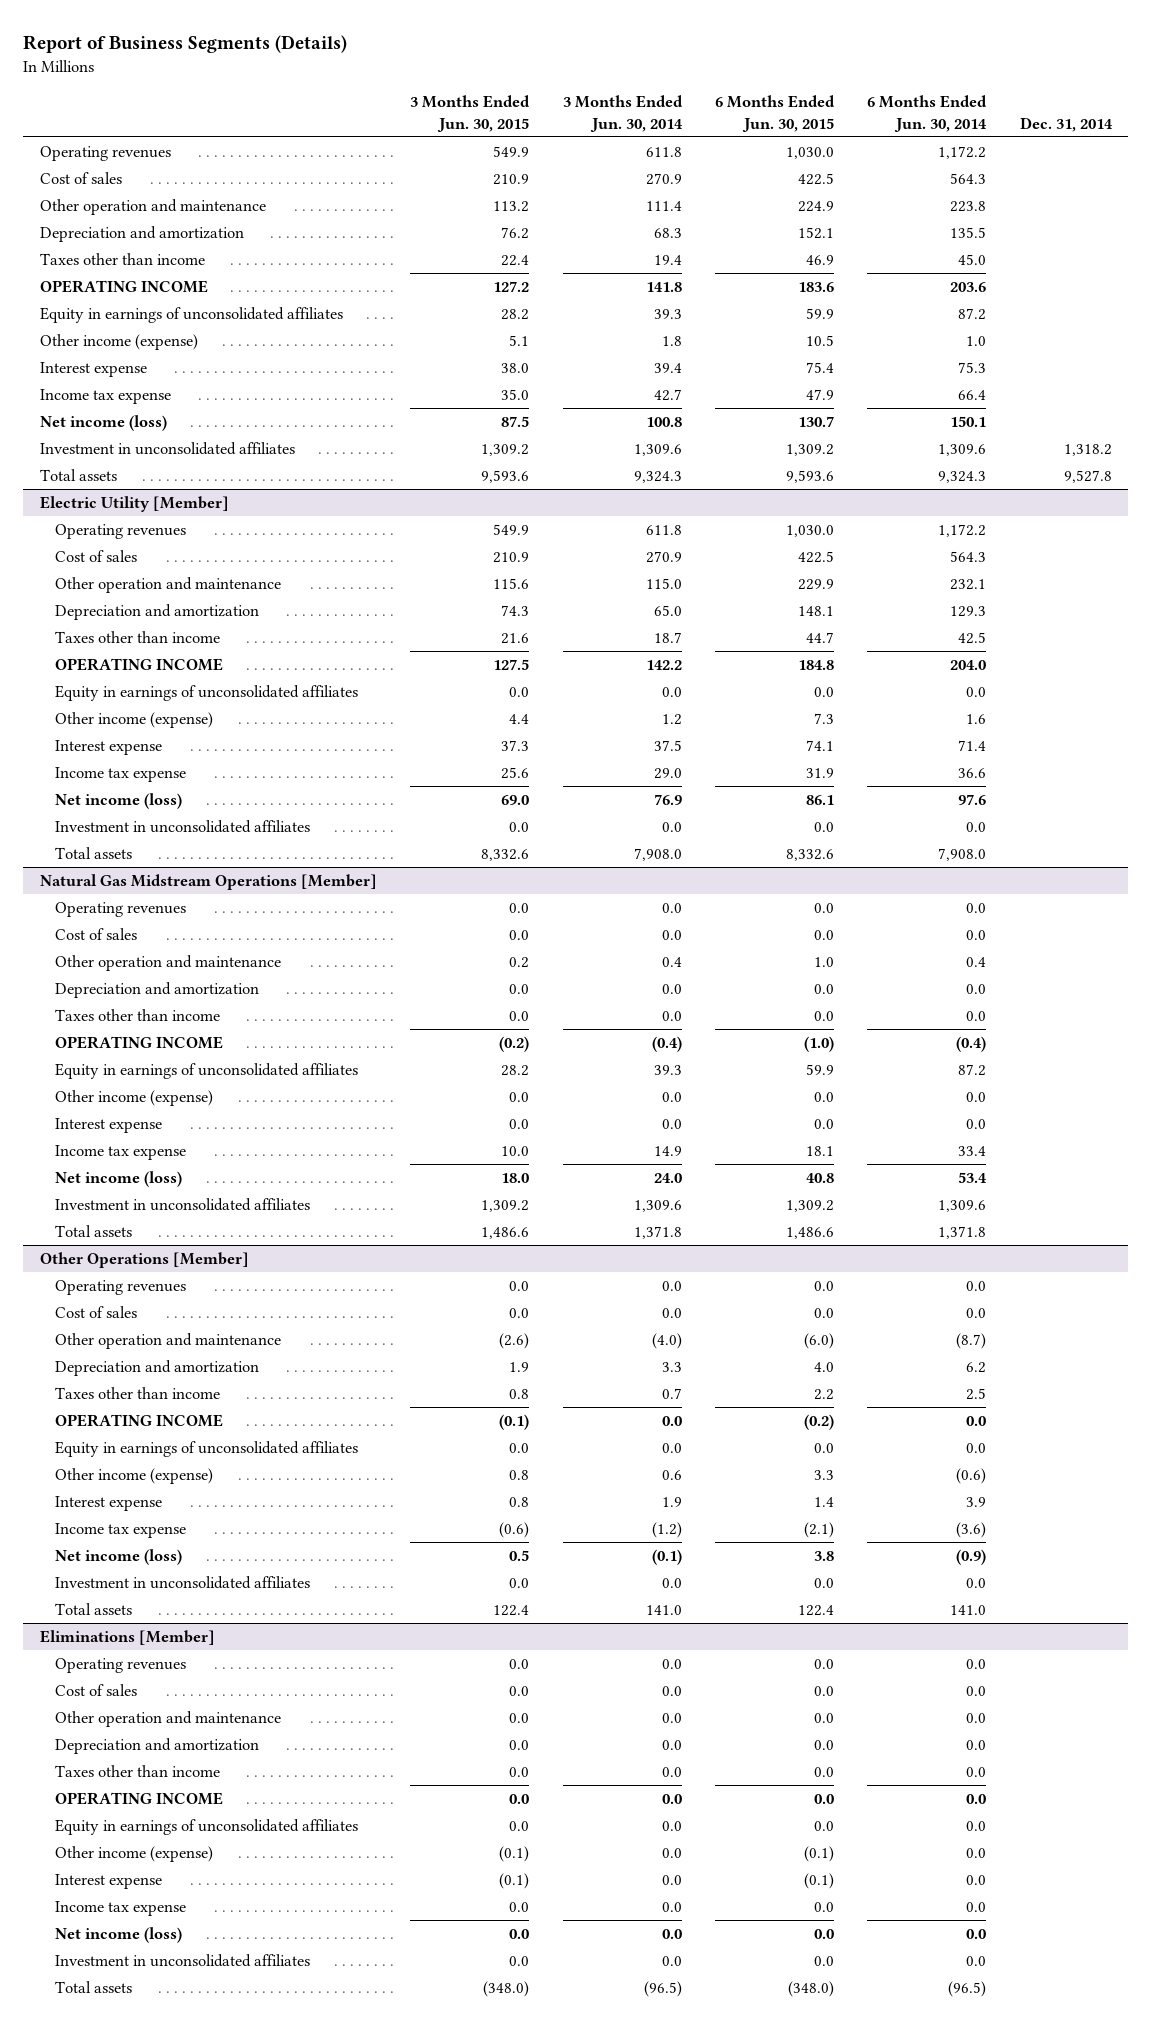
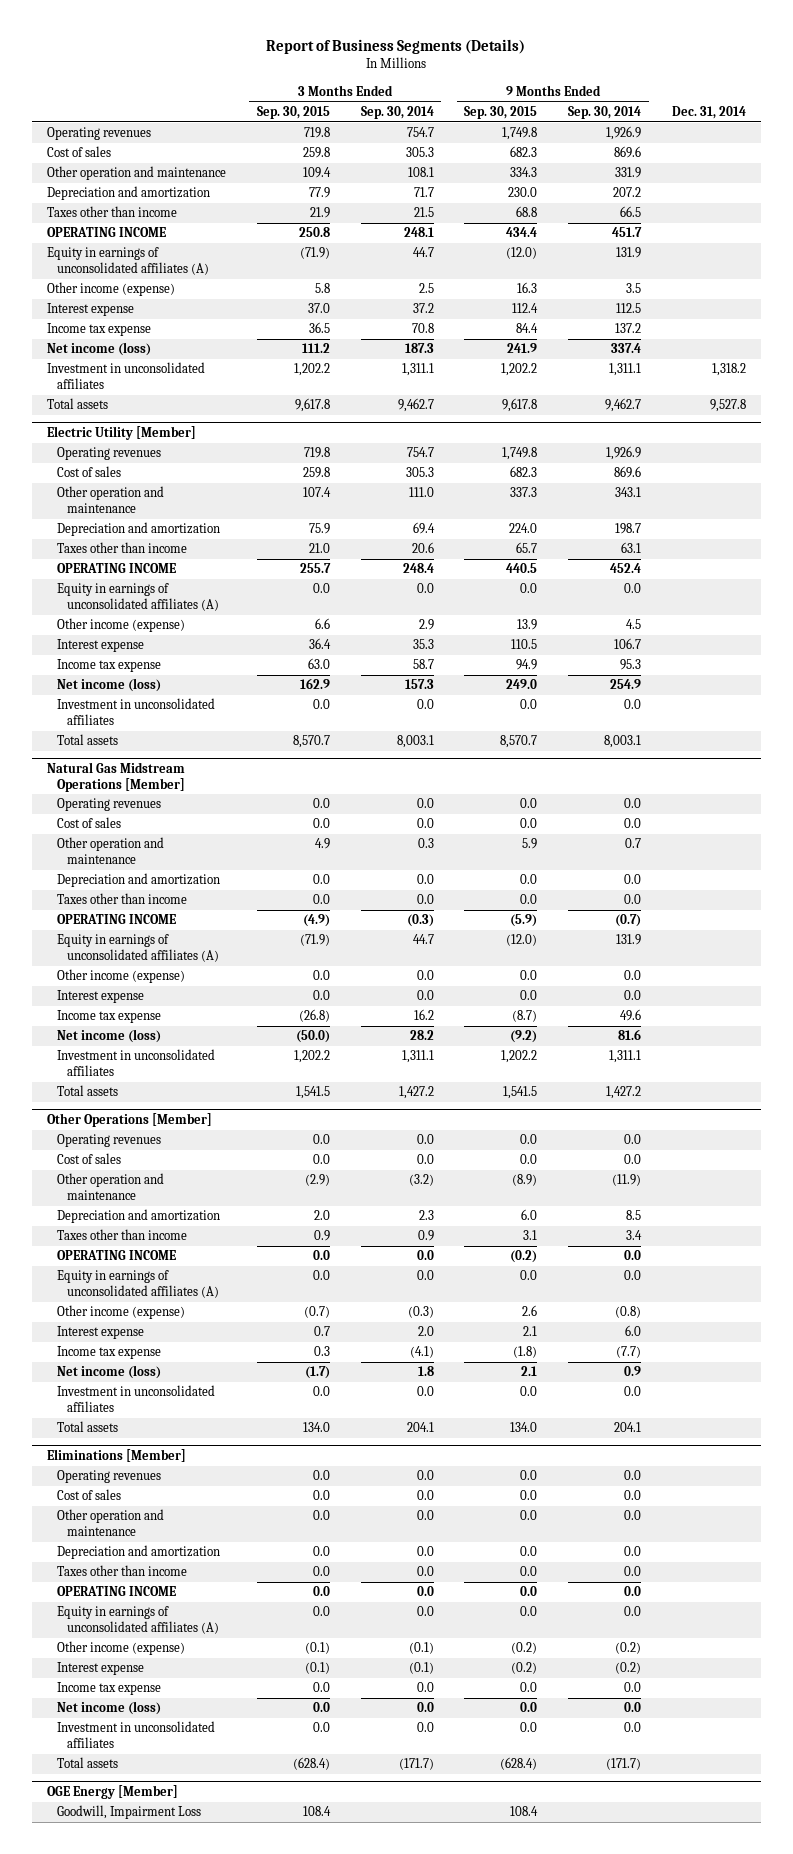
- | 3 Months Ended Jun. 30, 2015 | 3 Months Ended Jun. 30, 2014 | 6 Months Ended Jun. 30, 2015 | 6 Months Ended Jun. 30, 2014 | Dec. 31, 2014
+ | 3 Months Ended Sep. 30, 2015 | 3 Months Ended Sep. 30, 2014 | 9 Months Ended Sep. 30, 2015 | 9 Months Ended Sep. 30, 2014 | Dec. 31, 2014
- Equity in earnings of unconsolidated affiliates | 28.2 | 39.3 | 59.9 | 87.2 |
+ Equity in earnings of unconsolidated affiliates (A) | (71.9) | 44.7 | (12.0) | 131.9 |
@ Electric Utility [Member]
- Equity in earnings of unconsolidated affiliates | 0.0 | 0.0 | 0.0 | 0.0 |
+ Equity in earnings of unconsolidated affiliates (A) | 0.0 | 0.0 | 0.0 | 0.0 |
@ Natural Gas Midstream Operations [Member]
- Equity in earnings of unconsolidated affiliates | 28.2 | 39.3 | 59.9 | 87.2 |
+ Equity in earnings of unconsolidated affiliates (A) | (71.9) | 44.7 | (12.0) | 131.9 |
@ Other Operations [Member]
- Equity in earnings of unconsolidated affiliates | 0.0 | 0.0 | 0.0 | 0.0 |
+ Equity in earnings of unconsolidated affiliates (A) | 0.0 | 0.0 | 0.0 | 0.0 |
@ Eliminations [Member]
- Equity in earnings of unconsolidated affiliates | 0.0 | 0.0 | 0.0 | 0.0 |
+ Equity in earnings of unconsolidated affiliates (A) | 0.0 | 0.0 | 0.0 | 0.0 |
+ OGE Energy [Member]
+ Goodwill, Impairment Loss | 108.4 | | 108.4 | |

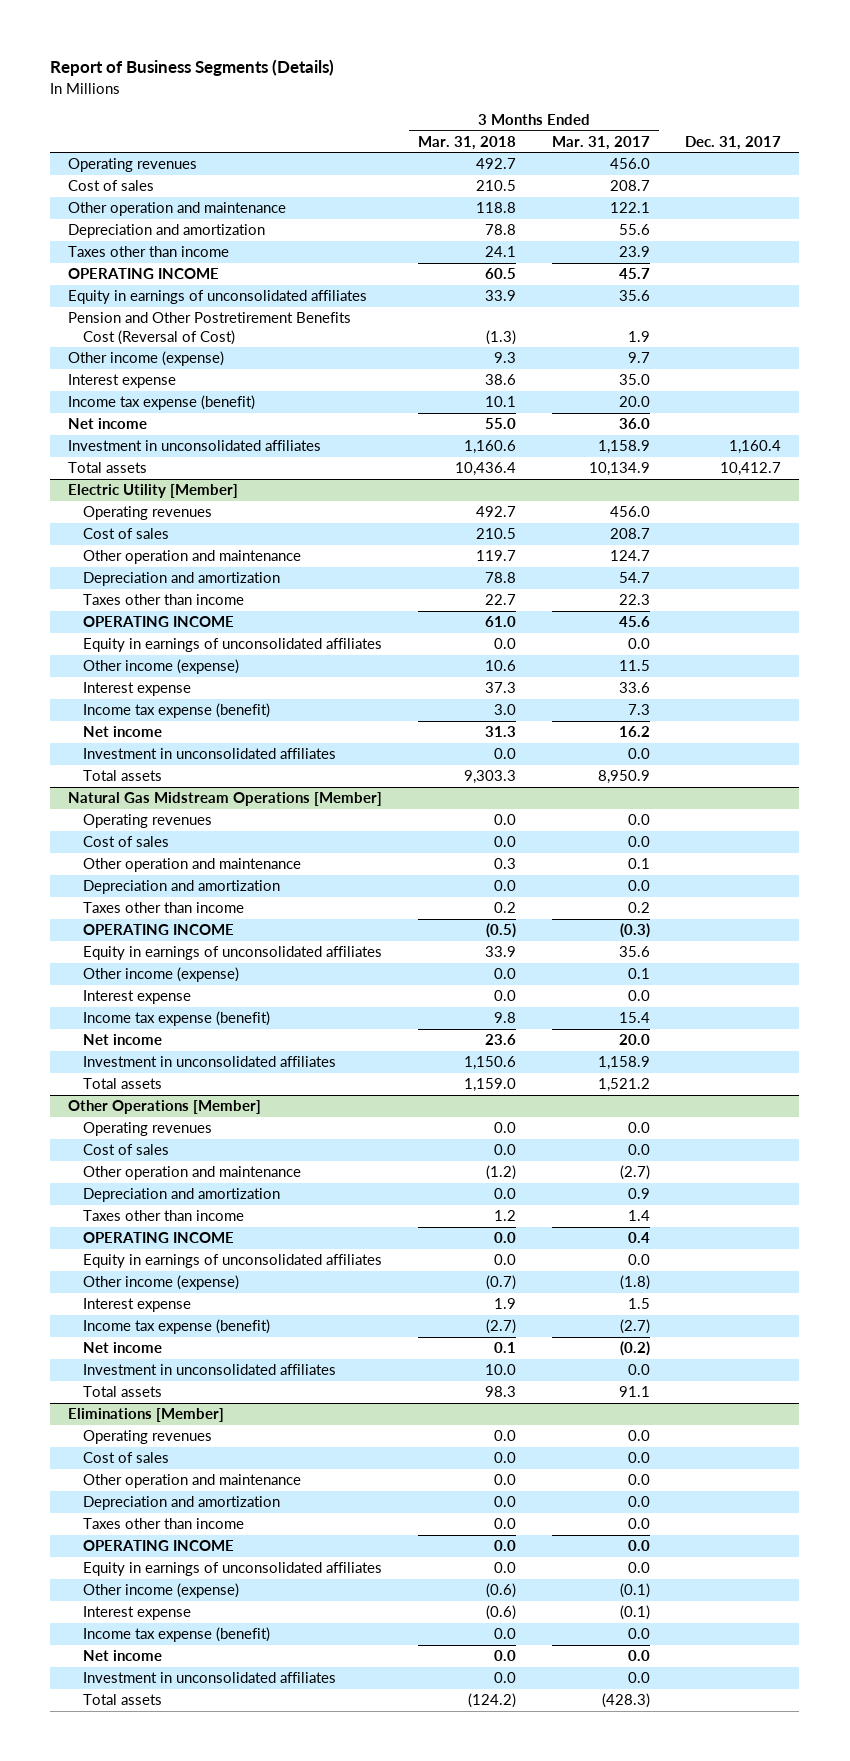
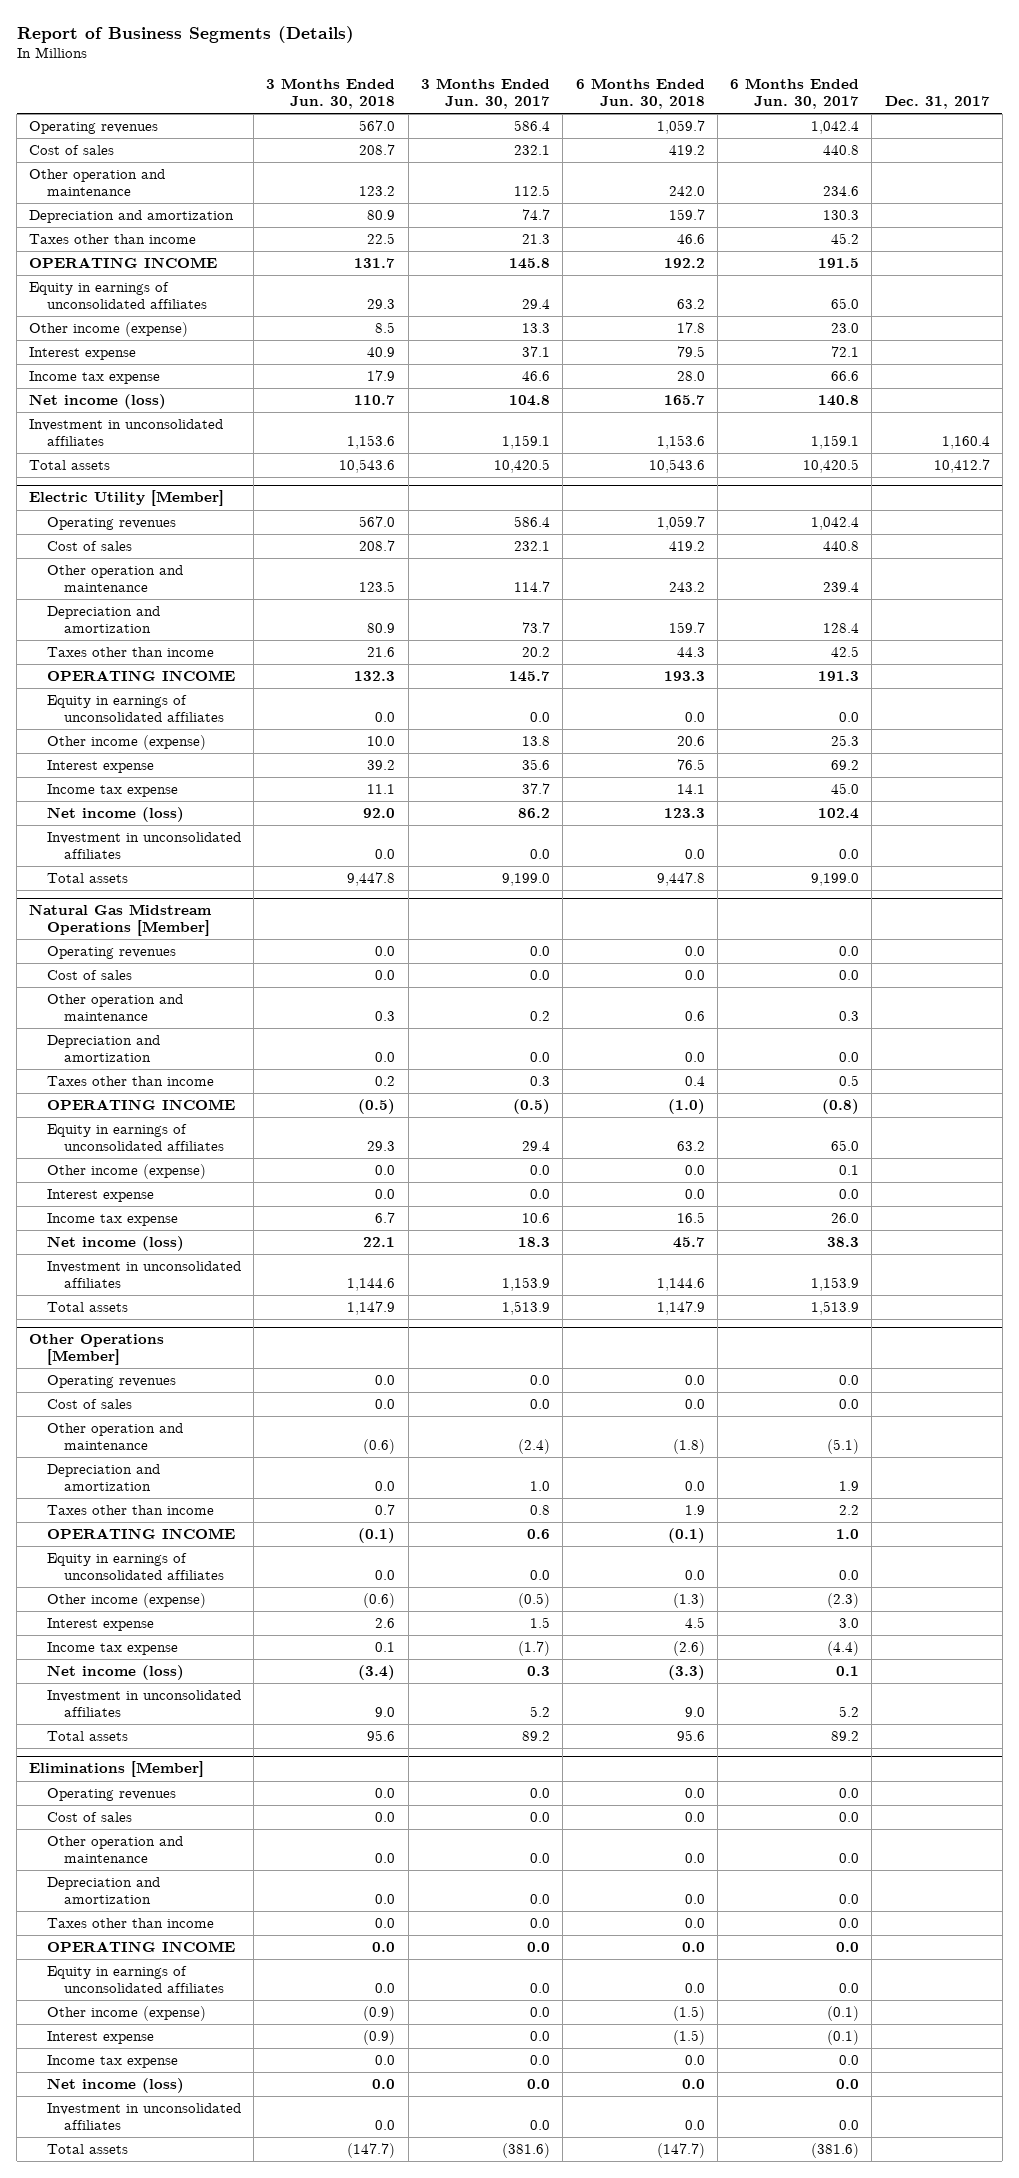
- | 3 Months Ended Mar. 31, 2018 | 3 Months Ended Mar. 31, 2017 | Dec. 31, 2017
+ | 3 Months Ended Jun. 30, 2018 | 3 Months Ended Jun. 30, 2017 | 6 Months Ended Jun. 30, 2018 | 6 Months Ended Jun. 30, 2017 | Dec. 31, 2017
- Pension and Other Postretirement Benefits Cost (Reversal of Cost) | (1.3) | 1.9 |
- Income tax expense (benefit) | 10.1 | 20.0 |
- Net income | 55.0 | 36.0 |
+ Income tax expense | 17.9 | 46.6 | 28.0 | 66.6 |
+ Net income (loss) | 110.7 | 104.8 | 165.7 | 140.8 |
@ Electric Utility [Member]
- Income tax expense (benefit) | 3.0 | 7.3 |
- Net income | 31.3 | 16.2 |
+ Income tax expense | 11.1 | 37.7 | 14.1 | 45.0 |
+ Net income (loss) | 92.0 | 86.2 | 123.3 | 102.4 |
@ Natural Gas Midstream Operations [Member]
- Income tax expense (benefit) | 9.8 | 15.4 |
- Net income | 23.6 | 20.0 |
+ Income tax expense | 6.7 | 10.6 | 16.5 | 26.0 |
+ Net income (loss) | 22.1 | 18.3 | 45.7 | 38.3 |
@ Other Operations [Member]
- Income tax expense (benefit) | (2.7) | (2.7) |
- Net income | 0.1 | (0.2) |
+ Income tax expense | 0.1 | (1.7) | (2.6) | (4.4) |
+ Net income (loss) | (3.4) | 0.3 | (3.3) | 0.1 |
@ Eliminations [Member]
- Income tax expense (benefit) | 0.0 | 0.0 |
- Net income | 0.0 | 0.0 |
+ Income tax expense | 0.0 | 0.0 | 0.0 | 0.0 |
+ Net income (loss) | 0.0 | 0.0 | 0.0 | 0.0 |

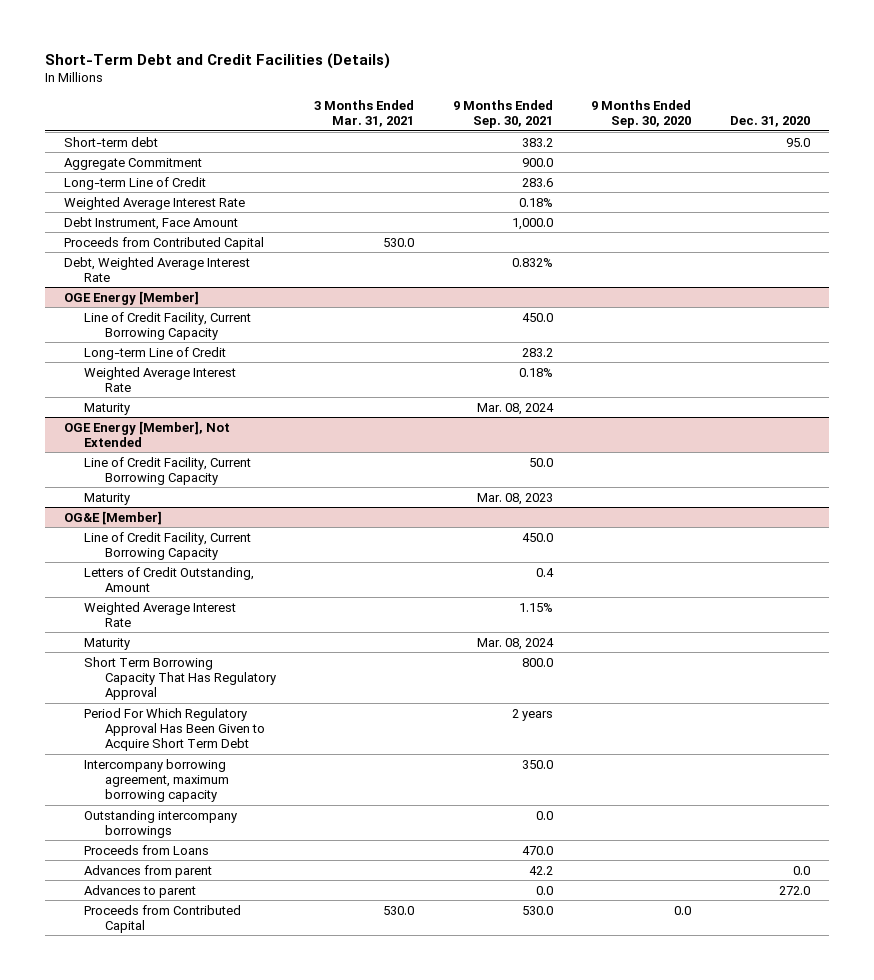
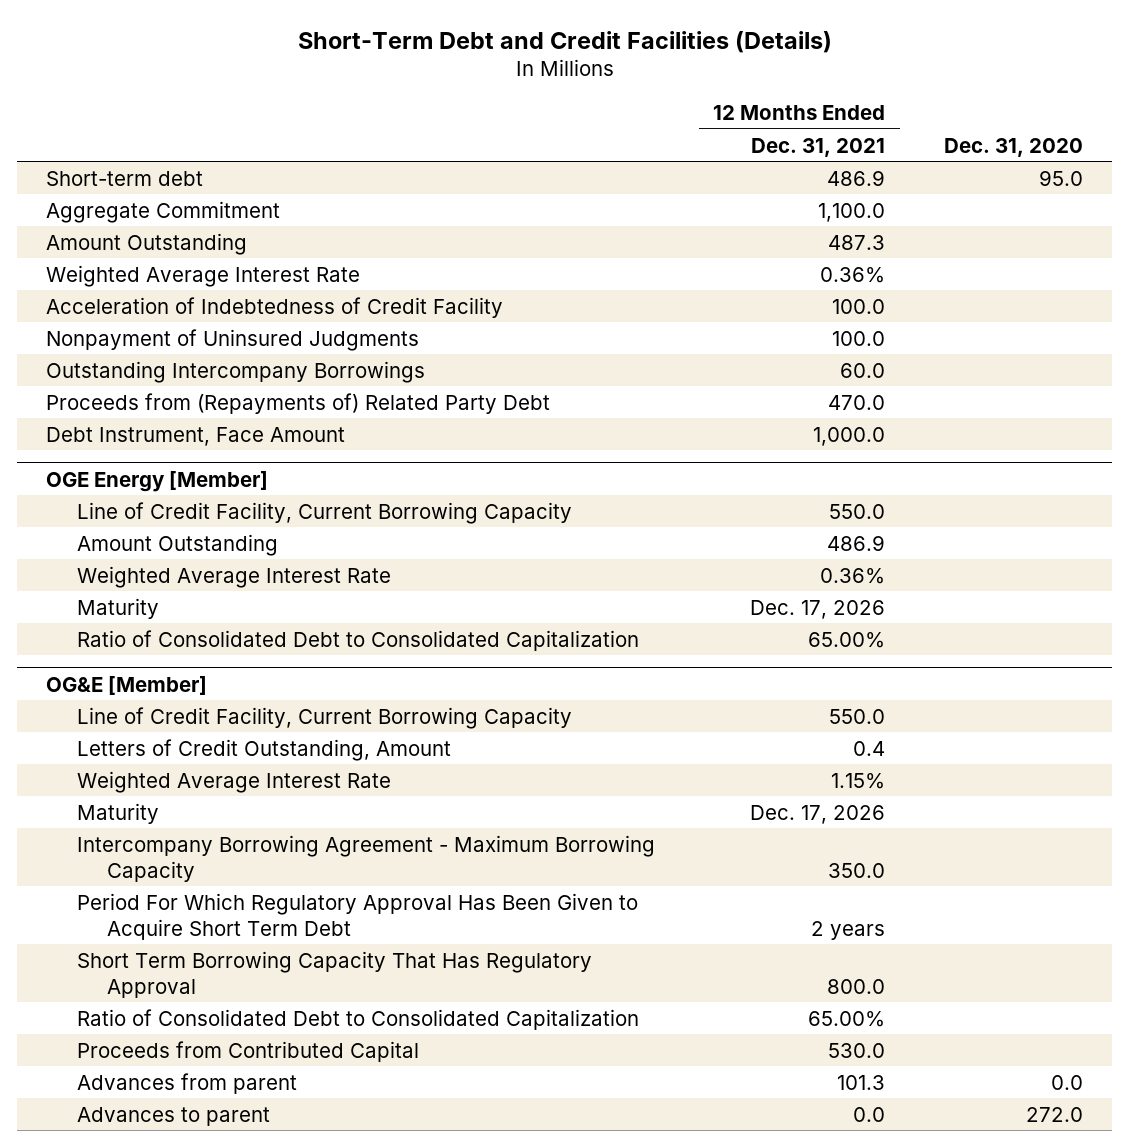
- | 3 Months Ended Mar. 31, 2021 | 9 Months Ended Sep. 30, 2021 | 9 Months Ended Sep. 30, 2020 | Dec. 31, 2020
+ | 12 Months Ended Dec. 31, 2021 | Dec. 31, 2020
- Long-term Line of Credit | | 283.6 | |
+ Amount Outstanding | 487.3 |
+ Acceleration of Indebtedness of Credit Facility | 100.0 |
+ Nonpayment of Uninsured Judgments | 100.0 |
+ Outstanding Intercompany Borrowings | 60.0 |
+ Proceeds from (Repayments of) Related Party Debt | 470.0 |
- Proceeds from Contributed Capital | 530.0 | | |
- Debt, Weighted Average Interest Rate | | 0.832% | |
@ OGE Energy [Member]
- Long-term Line of Credit | | 283.2 | |
+ Amount Outstanding | 486.9 |
- OGE Energy [Member], Not Extended
- Line of Credit Facility, Current Borrowing Capacity | | 50.0 | |
- Maturity | | Mar. 08, 2023 | |
@ OGE Energy [Member]
+ Ratio of Consolidated Debt to Consolidated Capitalization | 65.00% |
@ OG&E [Member]
+ Intercompany Borrowing Agreement - Maximum Borrowing Capacity | 350.0 |
- Intercompany borrowing agreement, maximum borrowing capacity | | 350.0 | |
- Outstanding intercompany borrowings | | 0.0 | |
- Proceeds from Loans | | 470.0 | |
moved down: Short Term Borrowing Capacity That Has Regulatory Approval | 800.0 |
+ Ratio of Consolidated Debt to Consolidated Capitalization | 65.00% |
moved up: Proceeds from Contributed Capital | 530.0 |

